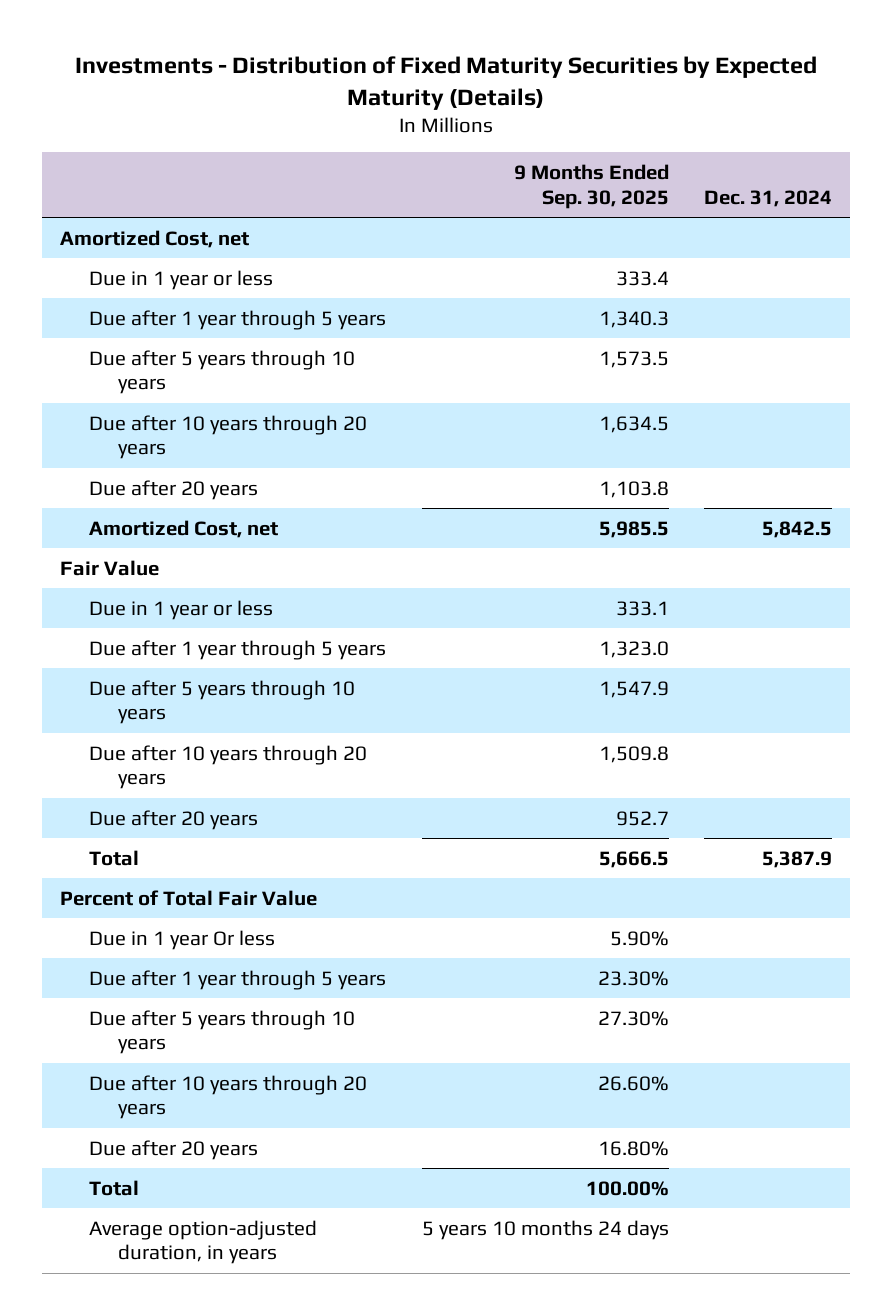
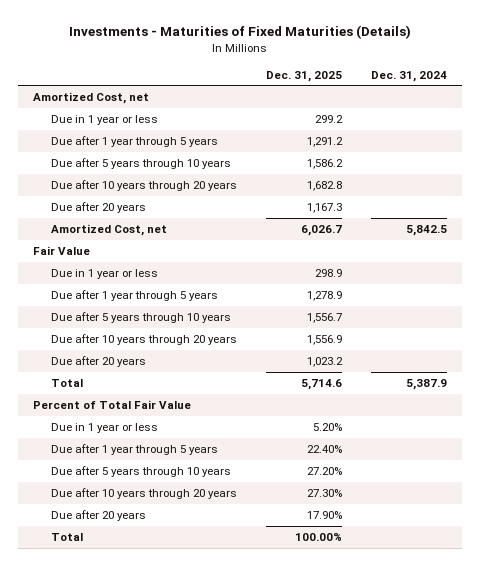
- Investments - Distribution of Fixed Maturity Securities by Expected Maturity (Details)
+ Investments - Maturities of Fixed Maturities (Details)
- | 9 Months Ended Sep. 30, 2025 | Dec. 31, 2024
+ | Dec. 31, 2025 | Dec. 31, 2024
- Due in 1 year Or less | 5.90% |
+ Due in 1 year or less | 5.20% |
- Average option-adjusted duration, in years | 5 years 10 months 24 days |

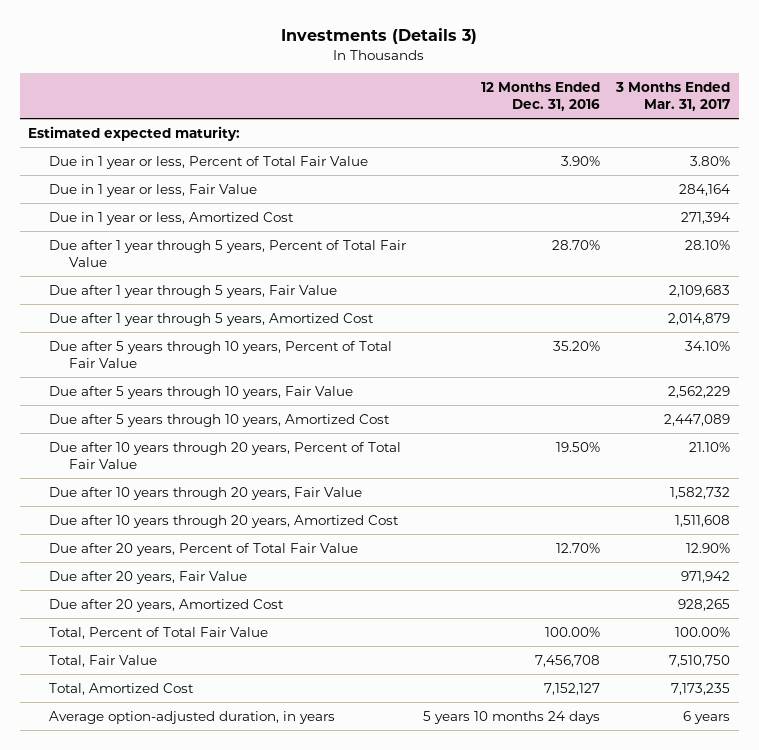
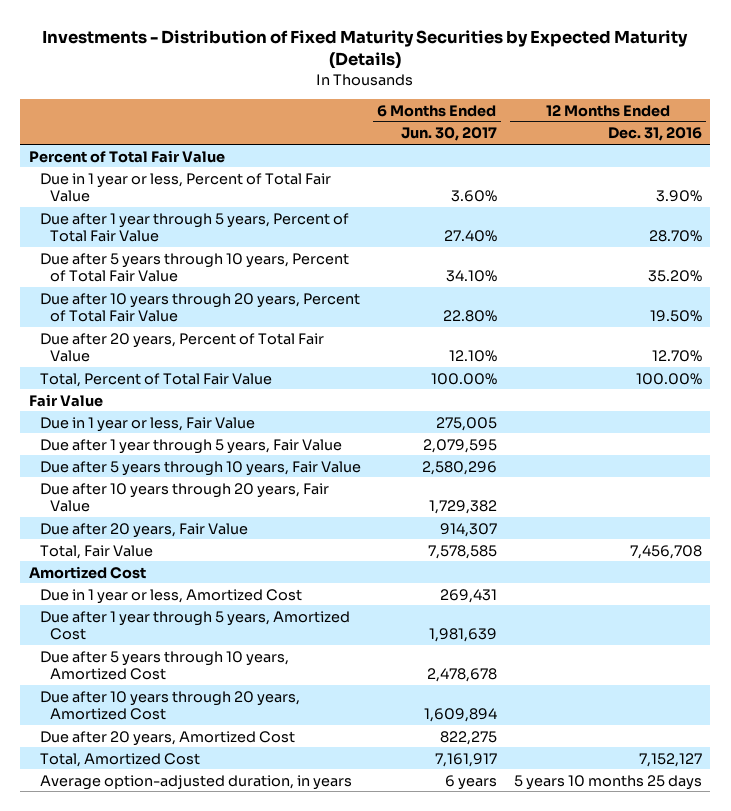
- Investments (Details 3)
+ Investments - Distribution of Fixed Maturity Securities by Expected Maturity (Details)
- | 12 Months Ended Dec. 31, 2016 | 3 Months Ended Mar. 31, 2017
+ | 6 Months Ended Jun. 30, 2017 | 12 Months Ended Dec. 31, 2016
- Estimated expected maturity:
+ Percent of Total Fair Value
+ Fair Value
moved down: Due in 1 year or less, Fair Value | 275,005 |
moved down: Due after 1 year through 5 years, Fair Value | 2,079,595 |
moved down: Due after 5 years through 10 years, Fair Value | 2,580,296 |
moved down: Due after 10 years through 20 years, Fair Value | 1,729,382 |
moved down: Due after 20 years, Fair Value | 914,307 |
+ Amortized Cost
moved down: Due in 1 year or less, Amortized Cost | 269,431 |
moved down: Due after 1 year through 5 years, Amortized Cost | 1,981,639 |
moved down: Due after 5 years through 10 years, Amortized Cost | 2,478,678 |
moved down: Due after 10 years through 20 years, Amortized Cost | 1,609,894 |
moved down: Due after 20 years, Amortized Cost | 822,275 |
- Average option-adjusted duration, in years | 5 years 10 months 24 days | 6 years
+ Average option-adjusted duration, in years | 6 years | 5 years 10 months 25 days

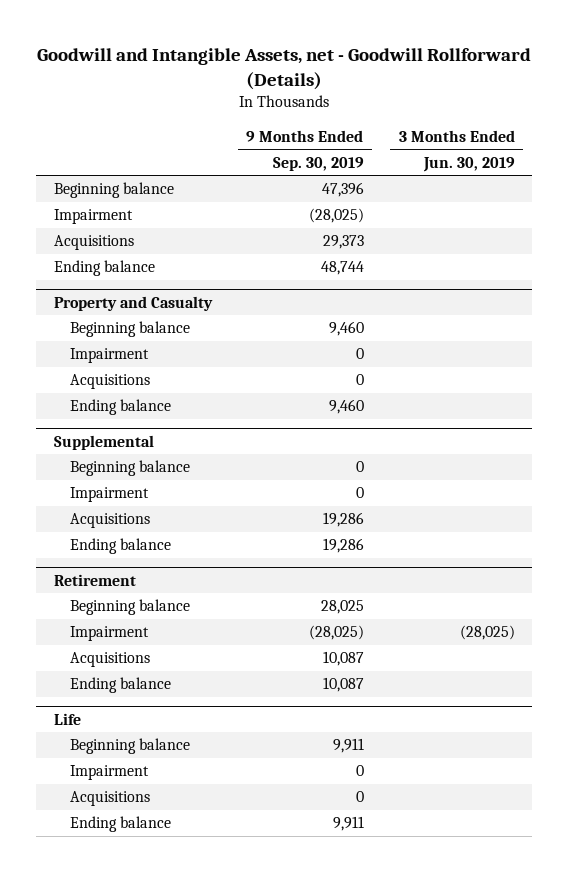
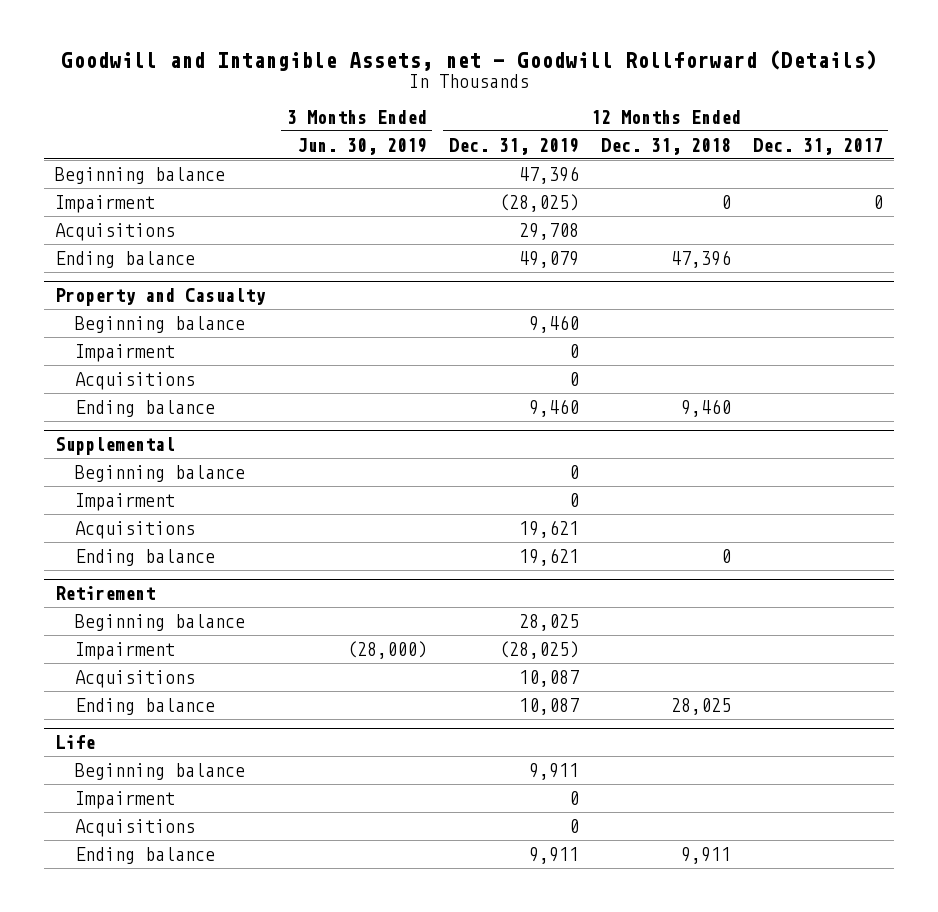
- | 9 Months Ended Sep. 30, 2019 | 3 Months Ended Jun. 30, 2019
+ | 3 Months Ended Jun. 30, 2019 | 12 Months Ended Dec. 31, 2019 | 12 Months Ended Dec. 31, 2018 | 12 Months Ended Dec. 31, 2017
@ Retirement
- Impairment | (28,025) | (28,025)
+ Impairment | (28,000) | (28,025) | |

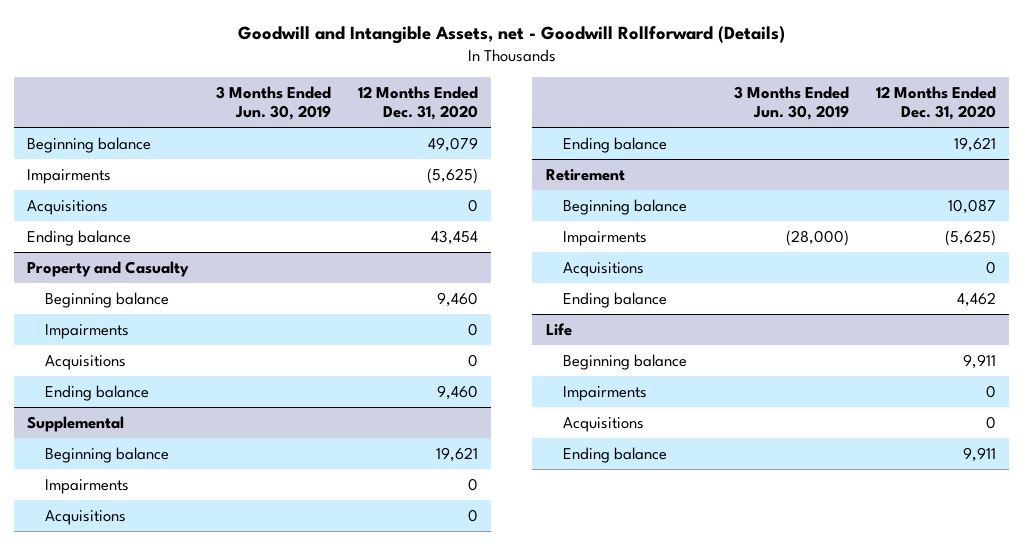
- | 3 Months Ended Jun. 30, 2019 | 12 Months Ended Dec. 31, 2019 | 12 Months Ended Dec. 31, 2018 | 12 Months Ended Dec. 31, 2017
+ | 3 Months Ended Jun. 30, 2019 | 12 Months Ended Dec. 31, 2020
- Impairment | | (28,025) | 0 | 0
+ Impairments | | (5,625)
@ Property and Casualty
- Impairment | | 0 | |
+ Impairments | | 0
@ Supplemental
- Impairment | | 0 | |
+ Impairments | | 0
@ Retirement
- Impairment | (28,000) | (28,025) | |
+ Impairments | (28,000) | (5,625)
@ Life
- Impairment | | 0 | |
+ Impairments | | 0

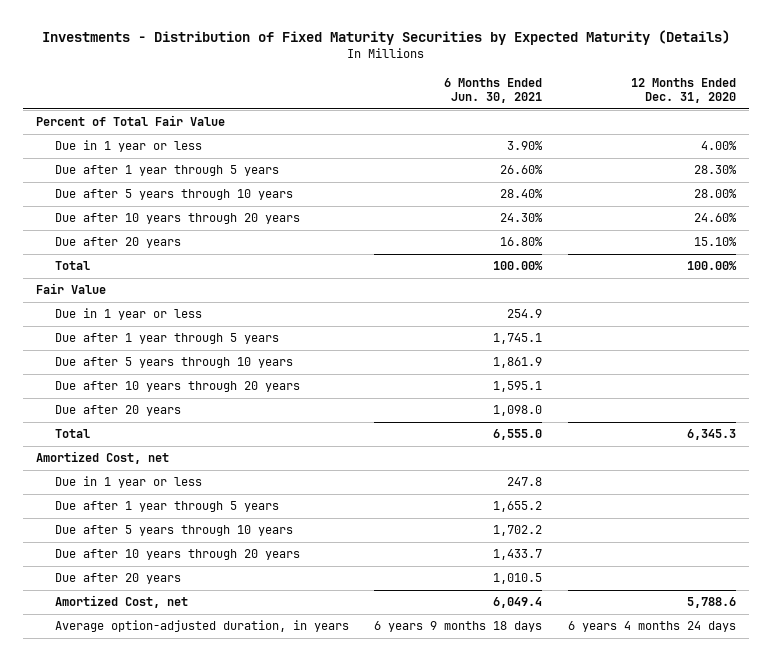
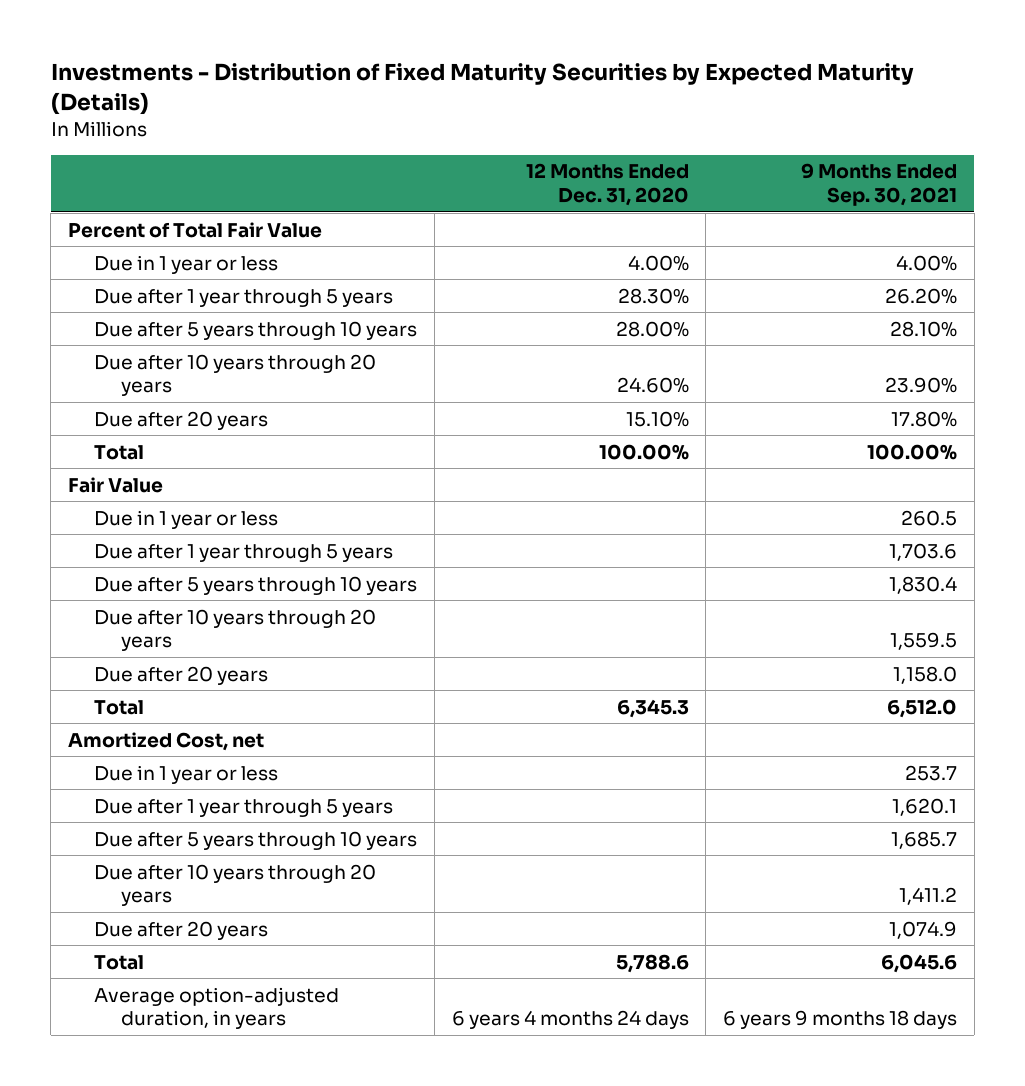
- | 6 Months Ended Jun. 30, 2021 | 12 Months Ended Dec. 31, 2020
+ | 12 Months Ended Dec. 31, 2020 | 9 Months Ended Sep. 30, 2021
- Amortized Cost, net | 6,049.4 | 5,788.6
+ Total | 5,788.6 | 6,045.6

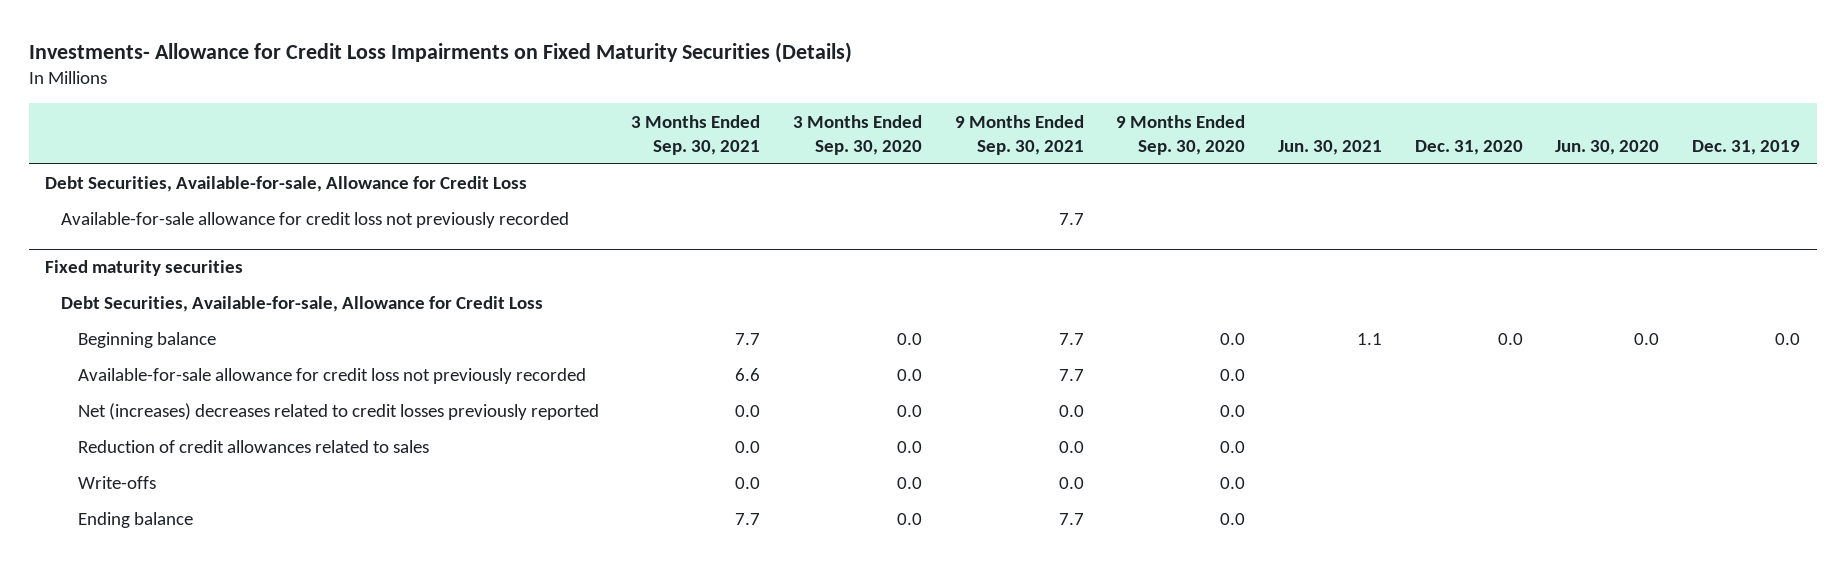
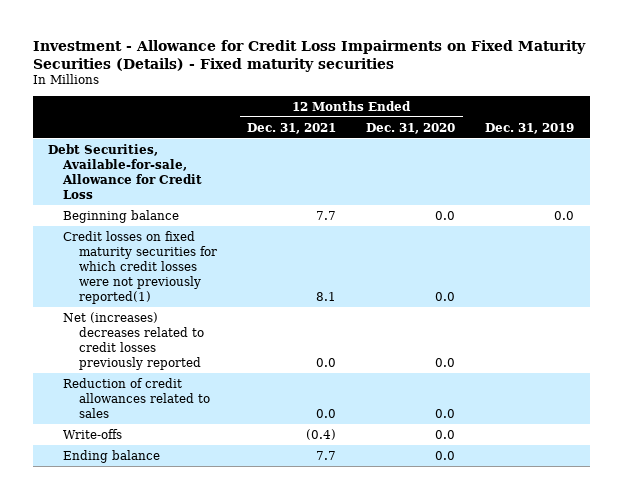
- Investments- Allowance for Credit Loss Impairments on Fixed Maturity Securities (Details)
+ Investment - Allowance for Credit Loss Impairments on Fixed Maturity Securities (Details) - Fixed maturity securities
- | 3 Months Ended Sep. 30, 2021 | 3 Months Ended Sep. 30, 2020 | 9 Months Ended Sep. 30, 2021 | 9 Months Ended Sep. 30, 2020 | Jun. 30, 2021 | Dec. 31, 2020 | Jun. 30, 2020 | Dec. 31, 2019
+ | 12 Months Ended Dec. 31, 2021 | 12 Months Ended Dec. 31, 2020 | Dec. 31, 2019
- Available-for-sale allowance for credit loss not previously recorded | | | 7.7 | | | | |
- Fixed maturity securities
- Debt Securities, Available-for-sale, Allowance for Credit Loss
- Beginning balance | 7.7 | 0.0 | 7.7 | 0.0 | 1.1 | 0.0 | 0.0 | 0.0
- Available-for-sale allowance for credit loss not previously recorded | 6.6 | 0.0 | 7.7 | 0.0 | | | |
- Net (increases) decreases related to credit losses previously reported | 0.0 | 0.0 | 0.0 | 0.0 | | | |
- Reduction of credit allowances related to sales | 0.0 | 0.0 | 0.0 | 0.0 | | | |
- Write-offs | 0.0 | 0.0 | 0.0 | 0.0 | | | |
- Ending balance | 7.7 | 0.0 | 7.7 | 0.0 | | | |
+ Beginning balance | 7.7 | 0.0 | 0.0
+ Credit losses on fixed maturity securities for which credit losses were not previously reported(1) | 8.1 | 0.0 |
+ Net (increases) decreases related to credit losses previously reported | 0.0 | 0.0 |
+ Reduction of credit allowances related to sales | 0.0 | 0.0 |
+ Write-offs | (0.4) | 0.0 |
+ Ending balance | 7.7 | 0.0 |

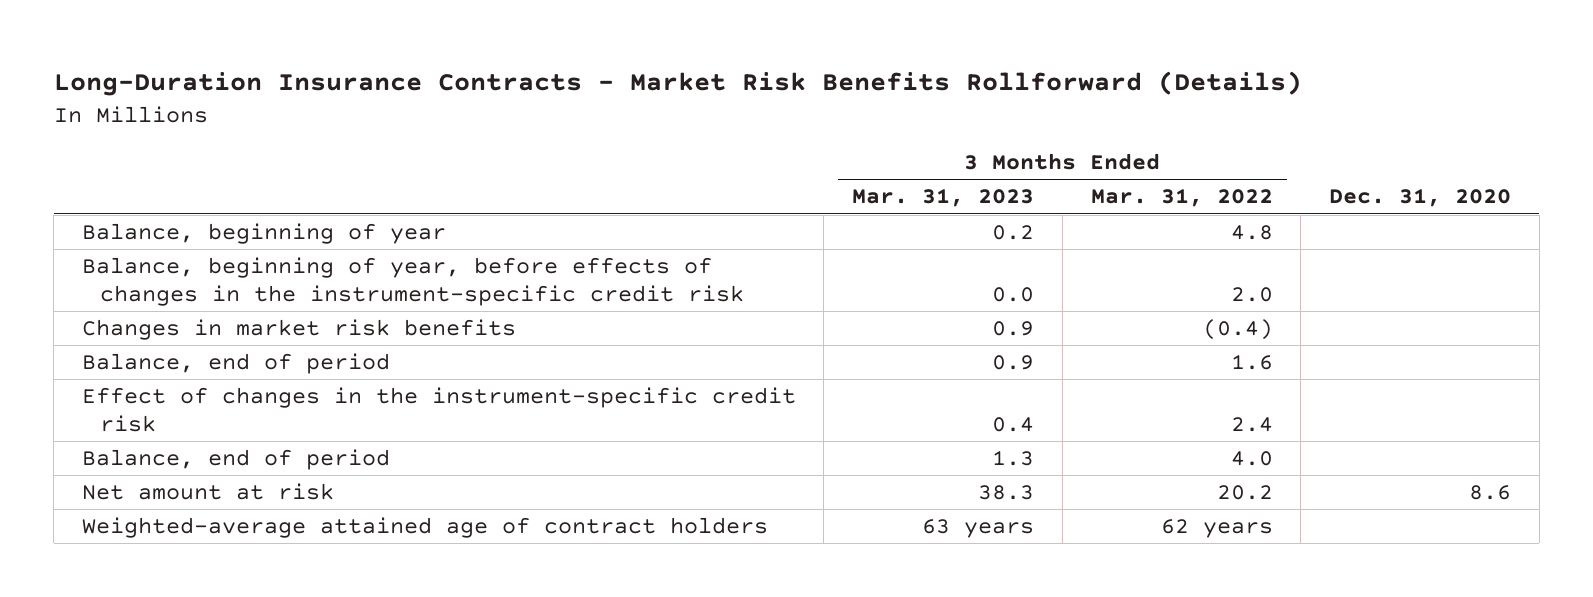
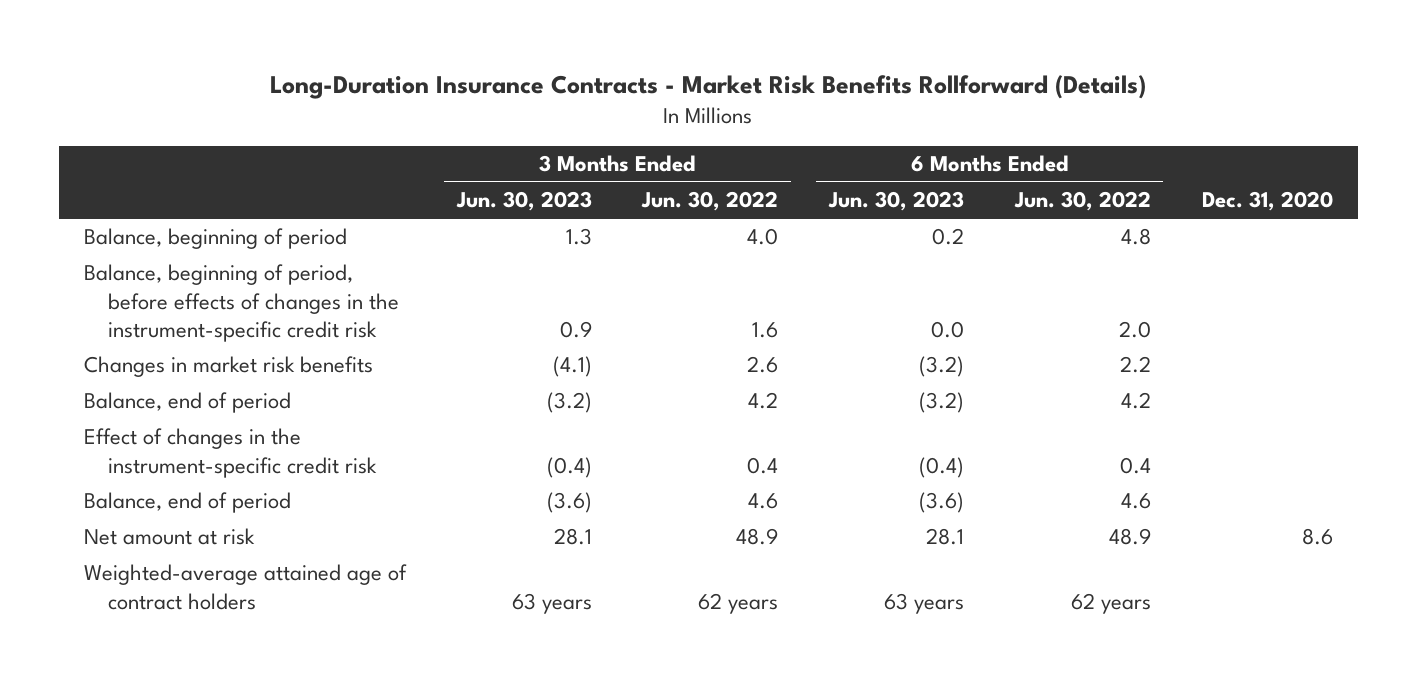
- | 3 Months Ended Mar. 31, 2023 | 3 Months Ended Mar. 31, 2022 | Dec. 31, 2020
+ | 3 Months Ended Jun. 30, 2023 | 3 Months Ended Jun. 30, 2022 | 6 Months Ended Jun. 30, 2023 | 6 Months Ended Jun. 30, 2022 | Dec. 31, 2020
- Balance, beginning of year | 0.2 | 4.8 |
- Balance, beginning of year, before effects of changes in the instrument-specific credit risk | 0.0 | 2.0 |
+ Balance, beginning of period | 1.3 | 4.0 | 0.2 | 4.8 |
+ Balance, beginning of period, before effects of changes in the instrument-specific credit risk | 0.9 | 1.6 | 0.0 | 2.0 |

